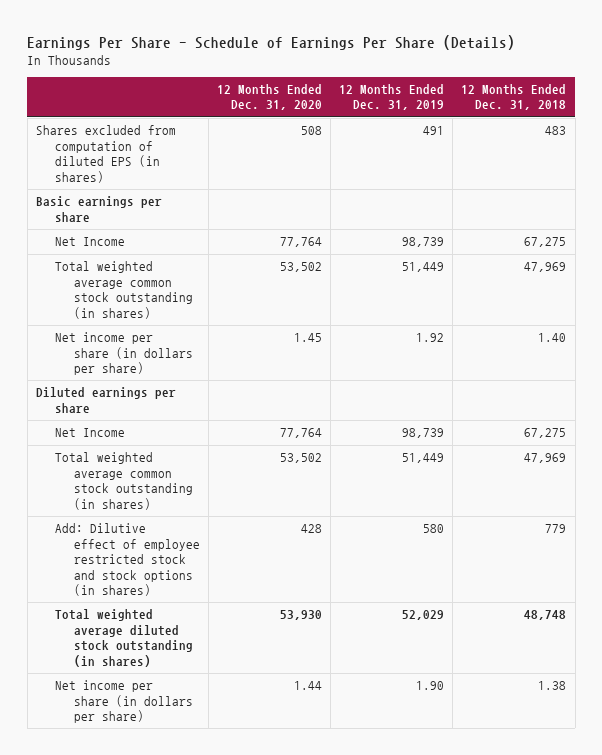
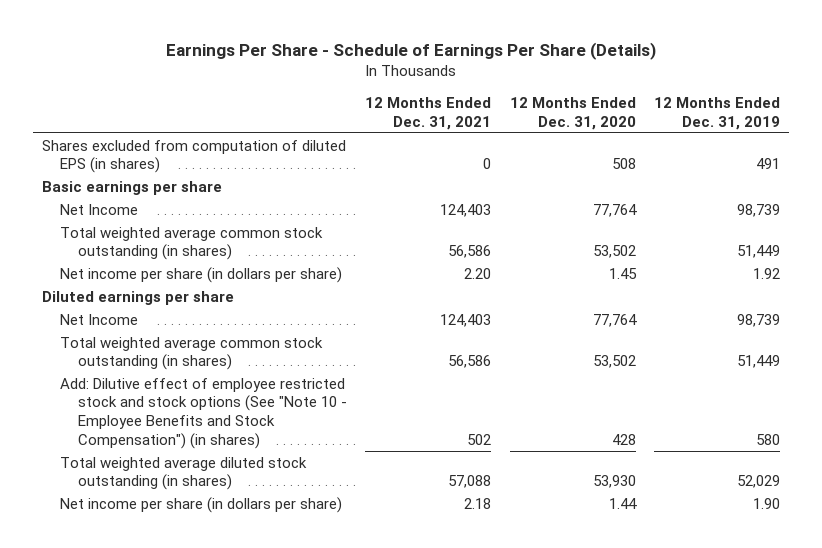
- | 12 Months Ended Dec. 31, 2020 | 12 Months Ended Dec. 31, 2019 | 12 Months Ended Dec. 31, 2018
+ | 12 Months Ended Dec. 31, 2021 | 12 Months Ended Dec. 31, 2020 | 12 Months Ended Dec. 31, 2019
- Add: Dilutive effect of employee restricted stock and stock options (in shares) | 428 | 580 | 779
+ Add: Dilutive effect of employee restricted stock and stock options (See "Note 10 - Employee Benefits and Stock Compensation") (in shares) | 502 | 428 | 580

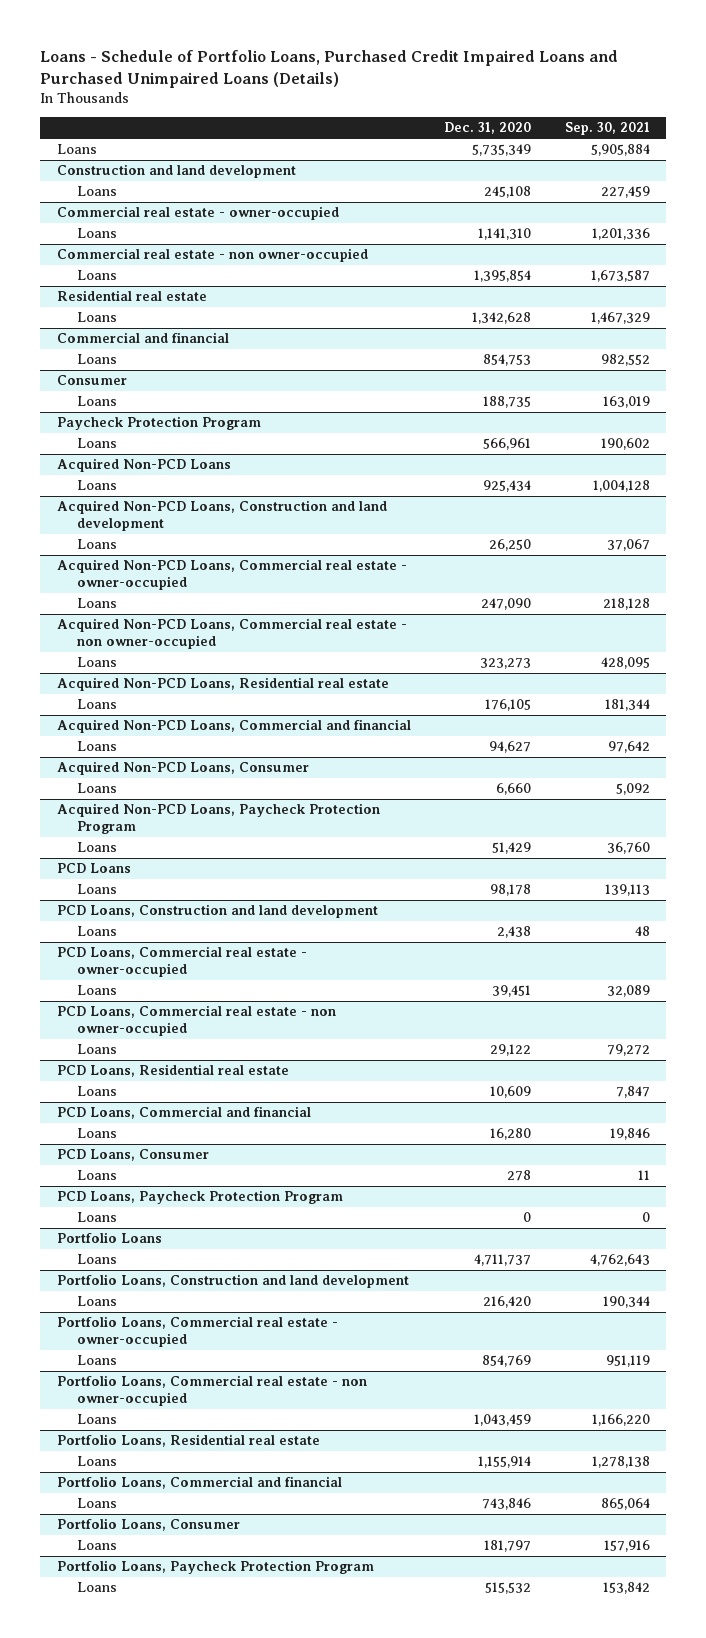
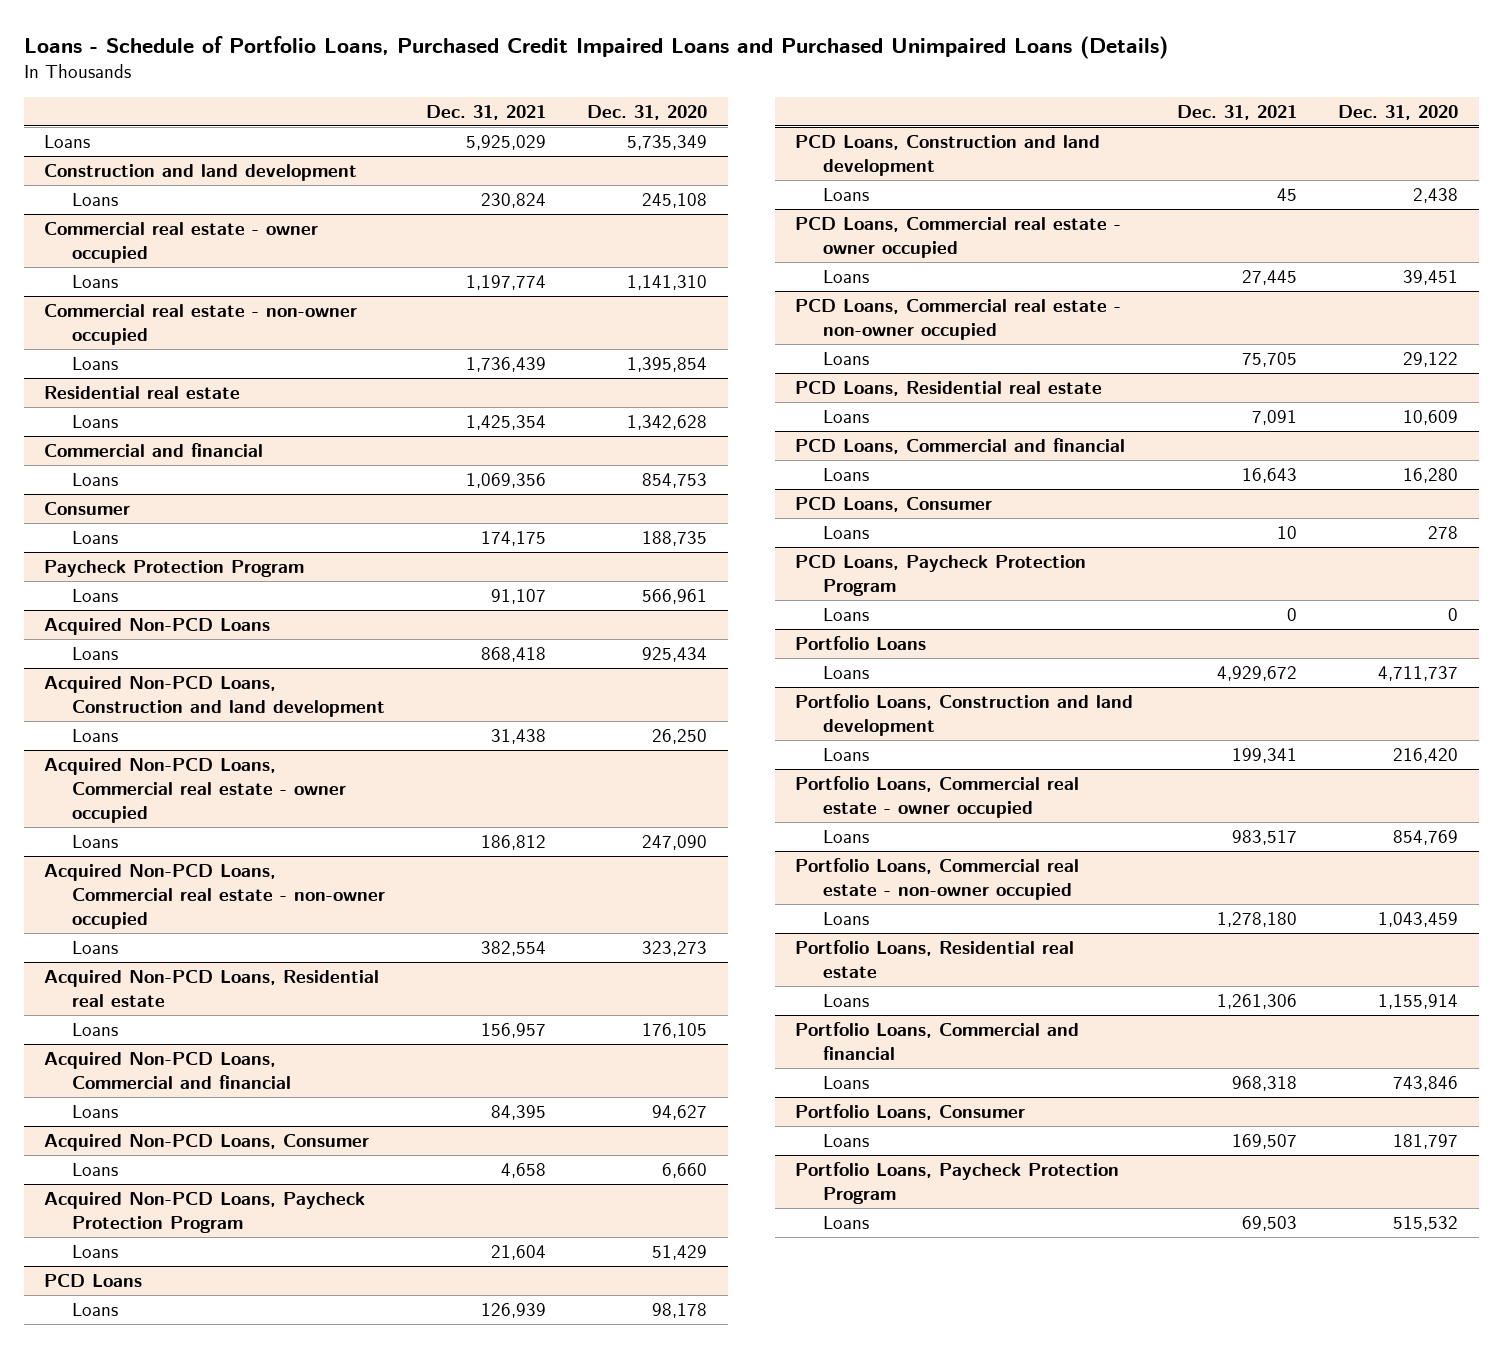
- | Dec. 31, 2020 | Sep. 30, 2021
+ | Dec. 31, 2021 | Dec. 31, 2020
- Commercial real estate - owner-occupied
+ Commercial real estate - owner occupied
- Commercial real estate - non owner-occupied
+ Commercial real estate - non-owner occupied
- Acquired Non-PCD Loans, Commercial real estate - owner-occupied
+ Acquired Non-PCD Loans, Commercial real estate - owner occupied
- Acquired Non-PCD Loans, Commercial real estate - non owner-occupied
+ Acquired Non-PCD Loans, Commercial real estate - non-owner occupied
- PCD Loans, Commercial real estate - owner-occupied
+ PCD Loans, Commercial real estate - owner occupied
- PCD Loans, Commercial real estate - non owner-occupied
+ PCD Loans, Commercial real estate - non-owner occupied
- Portfolio Loans, Commercial real estate - owner-occupied
+ Portfolio Loans, Commercial real estate - owner occupied
- Portfolio Loans, Commercial real estate - non owner-occupied
+ Portfolio Loans, Commercial real estate - non-owner occupied

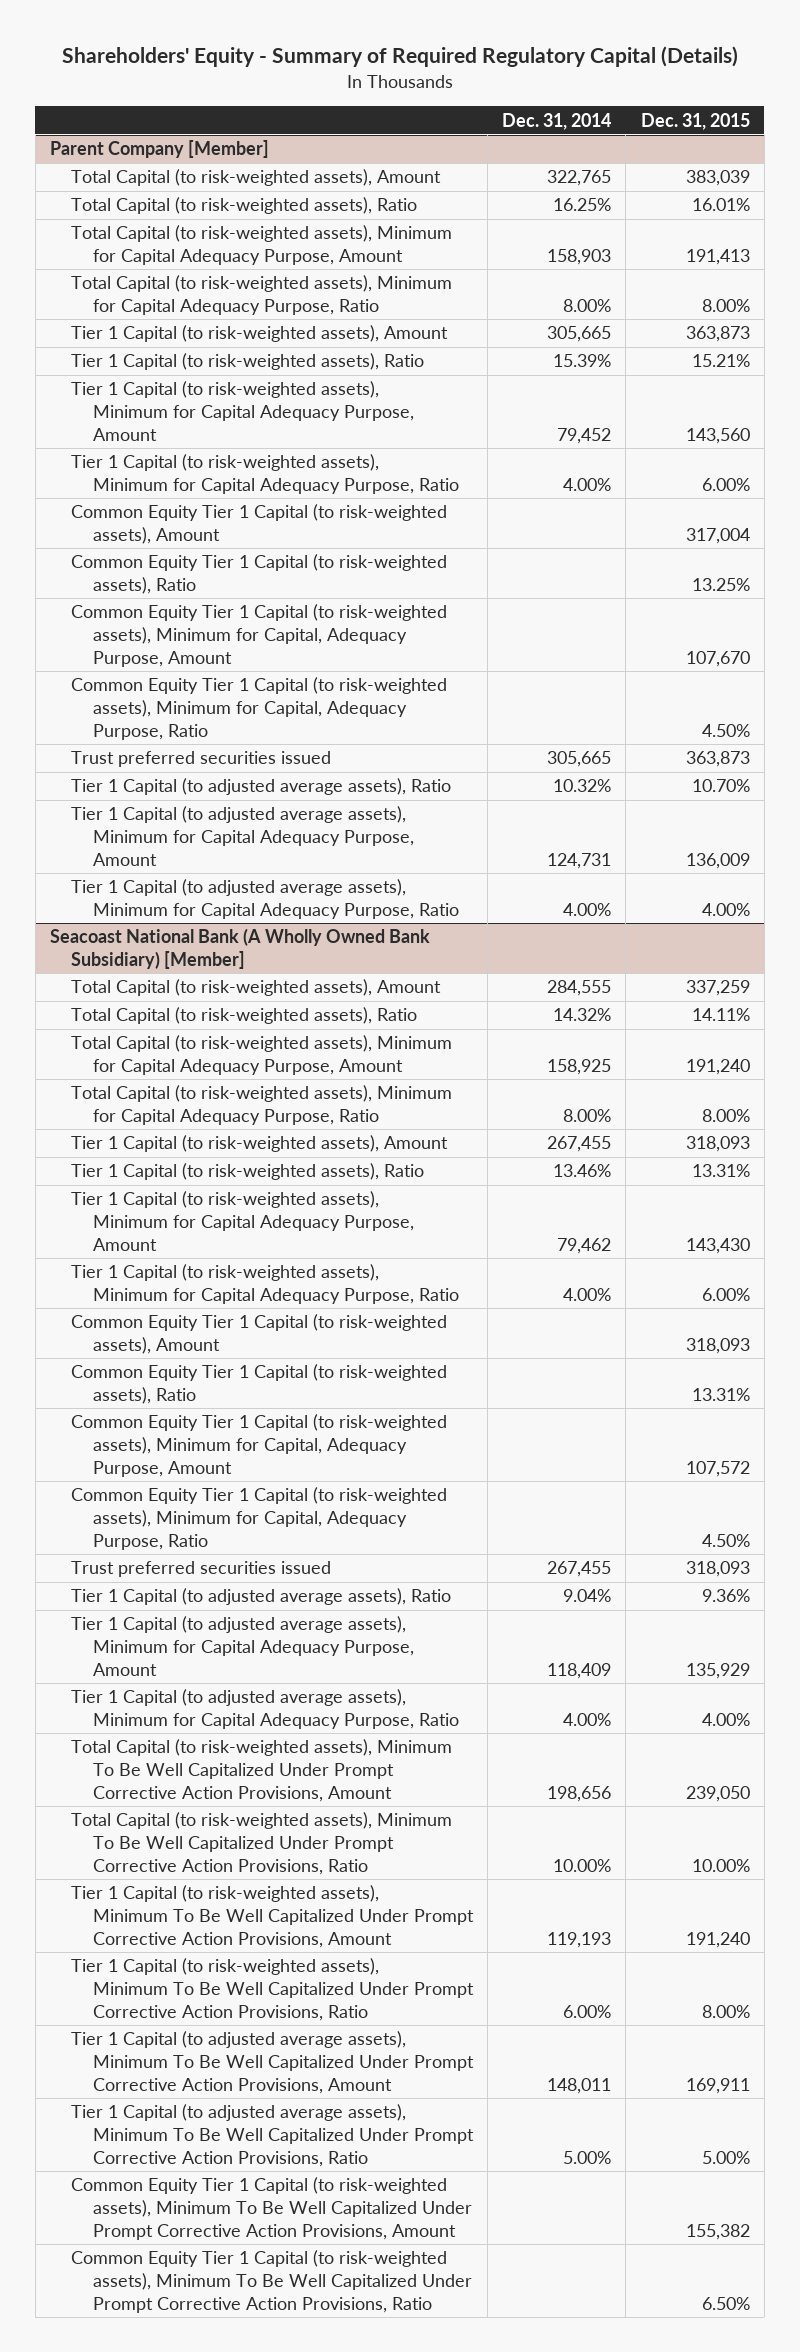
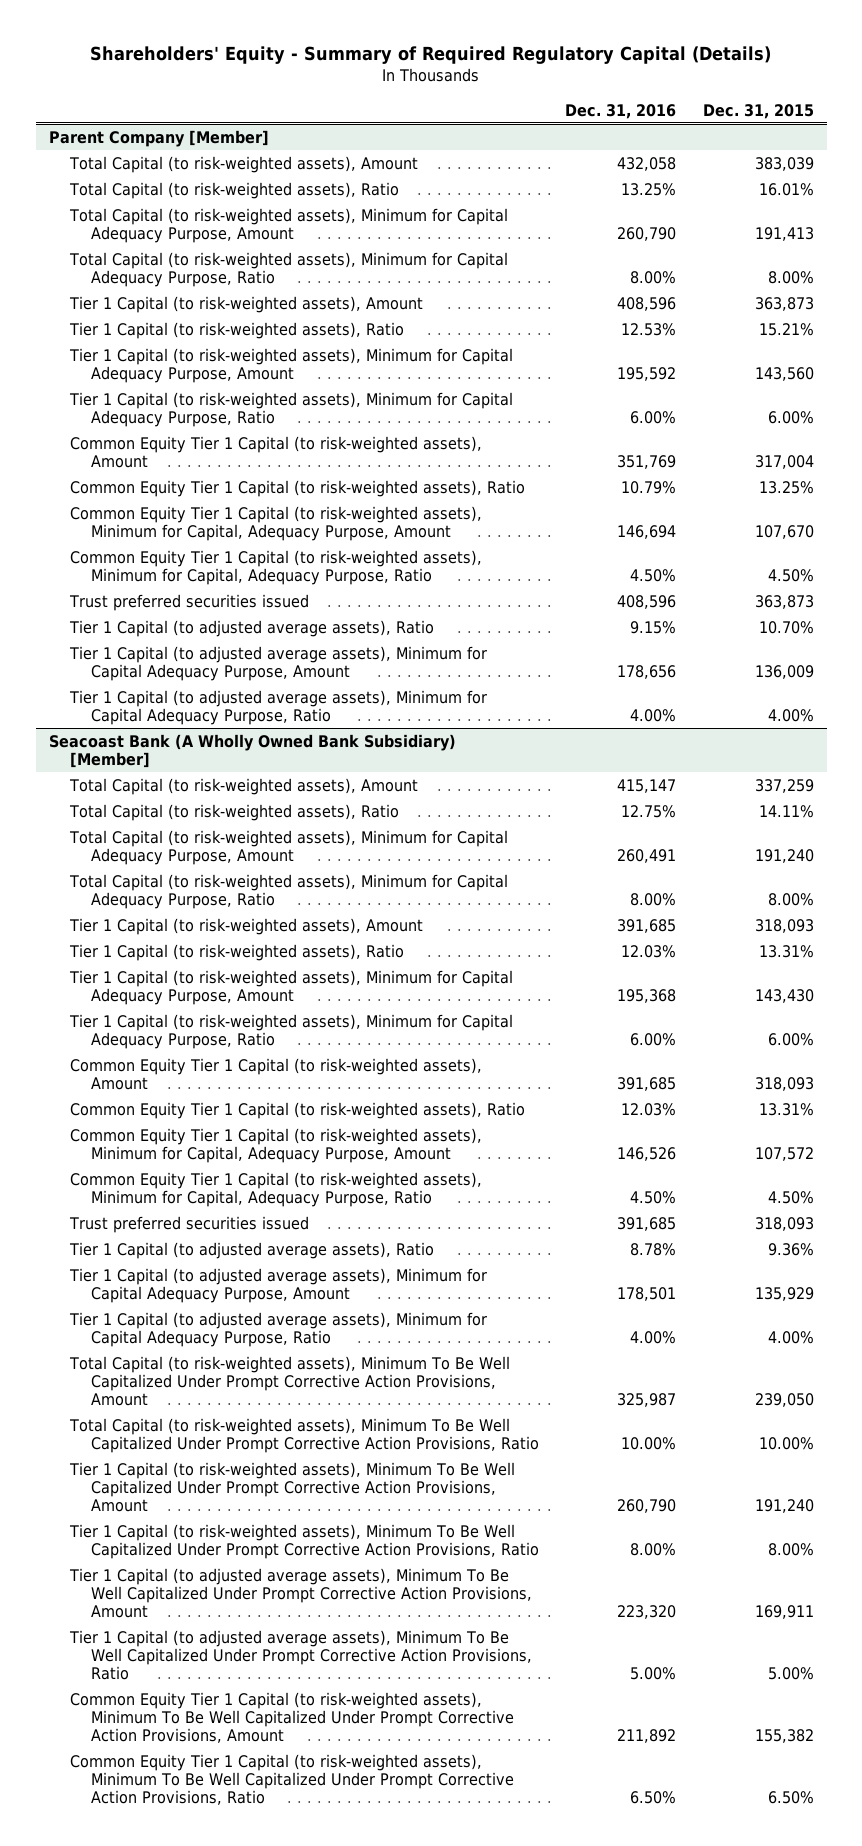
- | Dec. 31, 2014 | Dec. 31, 2015
+ | Dec. 31, 2016 | Dec. 31, 2015
- Seacoast National Bank (A Wholly Owned Bank Subsidiary) [Member]
+ Seacoast Bank (A Wholly Owned Bank Subsidiary) [Member]

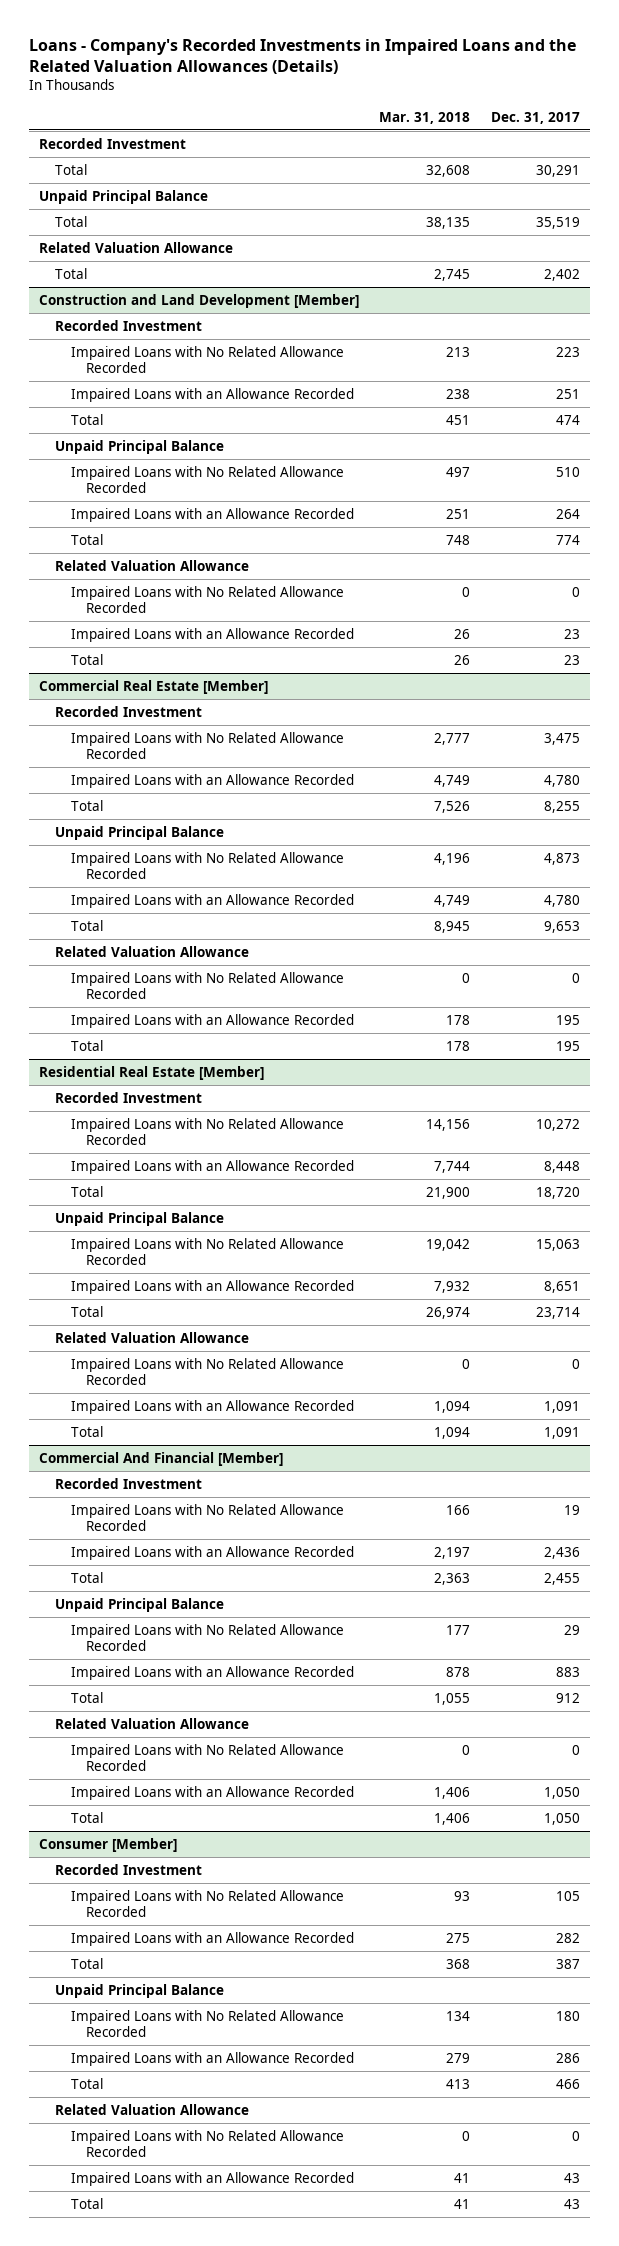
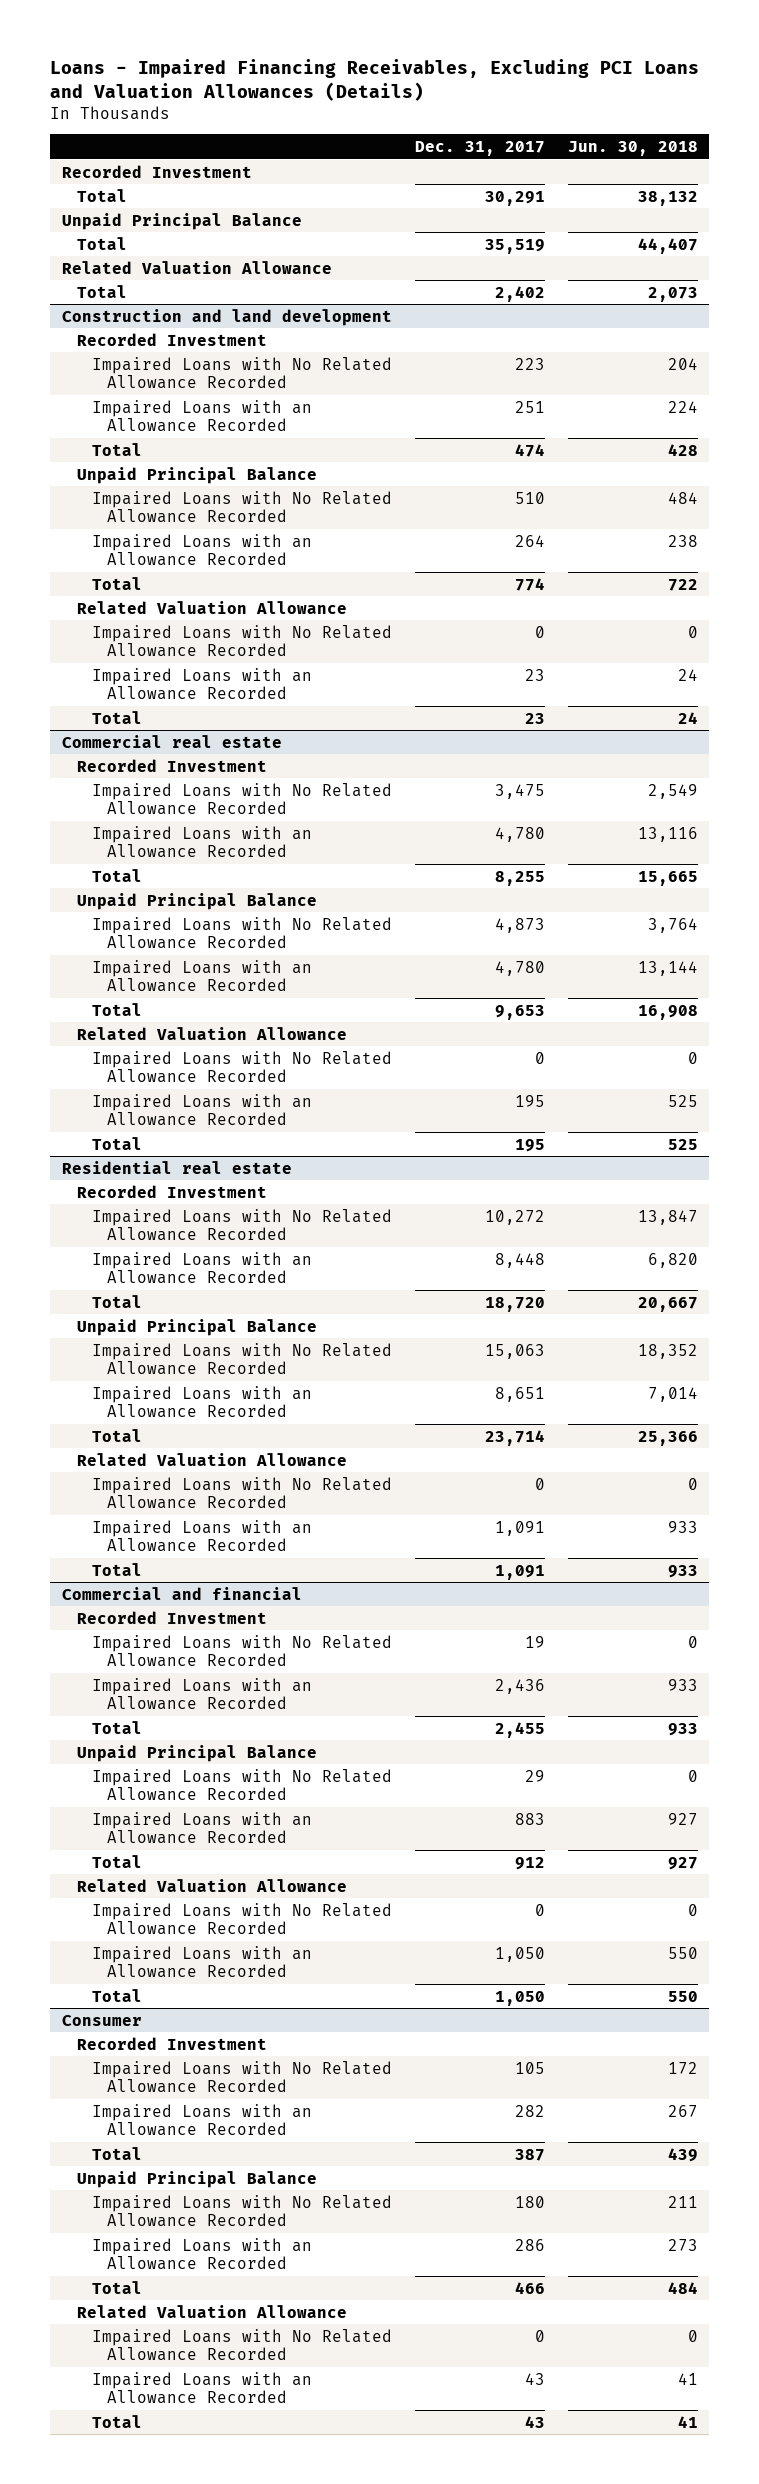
- Loans - Company's Recorded Investments in Impaired Loans and the Related Valuation Allowances (Details)
+ Loans - Impaired Financing Receivables, Excluding PCI Loans and Valuation Allowances (Details)
- | Mar. 31, 2018 | Dec. 31, 2017
+ | Dec. 31, 2017 | Jun. 30, 2018
- Construction and Land Development [Member]
+ Construction and land development
- Commercial Real Estate [Member]
+ Commercial real estate
- Residential Real Estate [Member]
+ Residential real estate
- Commercial And Financial [Member]
+ Commercial and financial
- Consumer [Member]
+ Consumer

